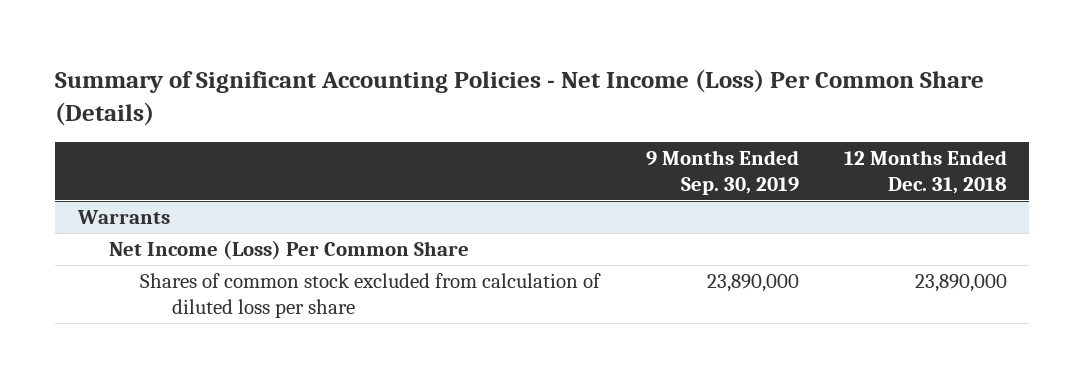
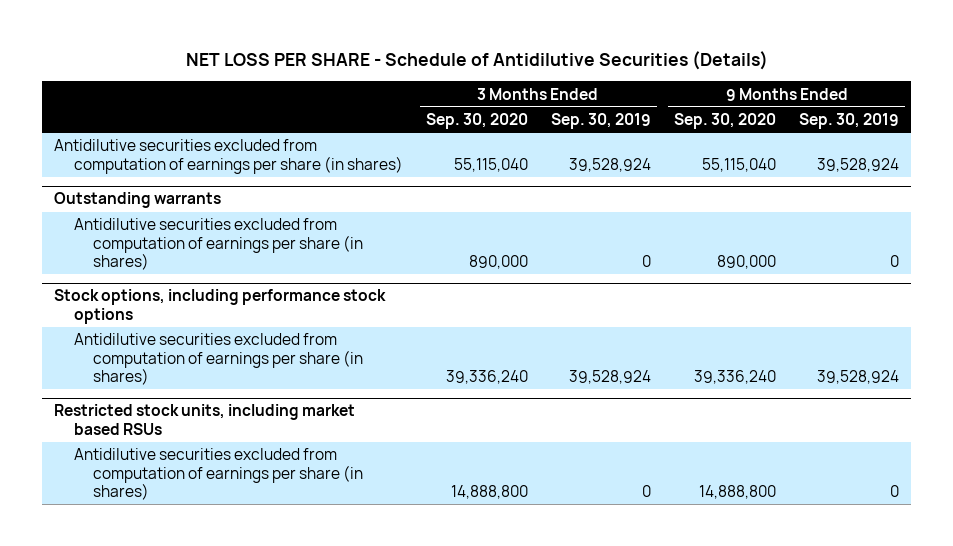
- Summary of Significant Accounting Policies - Net Income (Loss) Per Common Share (Details)
+ NET LOSS PER SHARE - Schedule of Antidilutive Securities (Details)
- | 9 Months Ended Sep. 30, 2019 | 12 Months Ended Dec. 31, 2018
+ | 3 Months Ended Sep. 30, 2020 | 3 Months Ended Sep. 30, 2019 | 9 Months Ended Sep. 30, 2020 | 9 Months Ended Sep. 30, 2019
- Warrants
- Net Income (Loss) Per Common Share
- Shares of common stock excluded from calculation of diluted loss per share | 23,890,000 | 23,890,000
+ Antidilutive securities excluded from computation of earnings per share (in shares) | 55,115,040 | 39,528,924 | 55,115,040 | 39,528,924
+ Outstanding warrants
+ Antidilutive securities excluded from computation of earnings per share (in shares) | 890,000 | 0 | 890,000 | 0
+ Stock options, including performance stock options
+ Antidilutive securities excluded from computation of earnings per share (in shares) | 39,336,240 | 39,528,924 | 39,336,240 | 39,528,924
+ Restricted stock units, including market based RSUs
+ Antidilutive securities excluded from computation of earnings per share (in shares) | 14,888,800 | 0 | 14,888,800 | 0

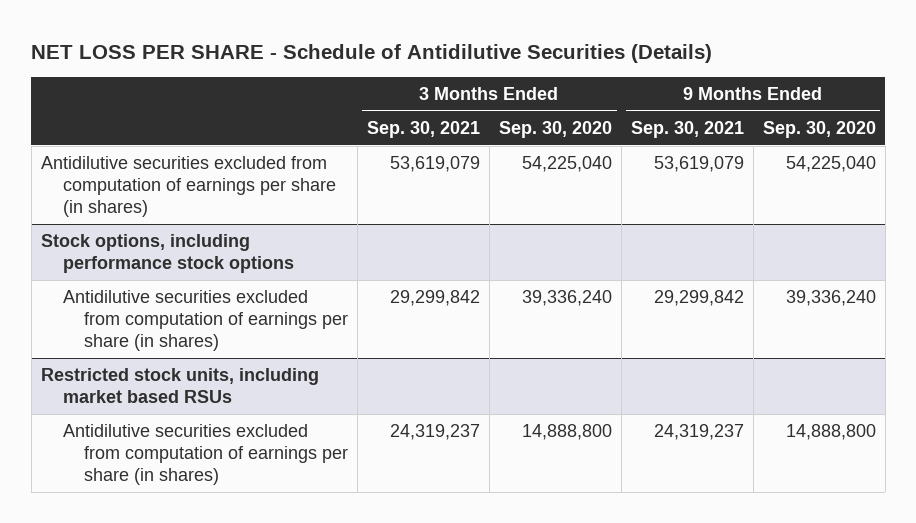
- | 3 Months Ended Sep. 30, 2020 | 3 Months Ended Sep. 30, 2019 | 9 Months Ended Sep. 30, 2020 | 9 Months Ended Sep. 30, 2019
+ | 3 Months Ended Sep. 30, 2021 | 3 Months Ended Sep. 30, 2020 | 9 Months Ended Sep. 30, 2021 | 9 Months Ended Sep. 30, 2020
- Antidilutive securities excluded from computation of earnings per share (in shares) | 55,115,040 | 39,528,924 | 55,115,040 | 39,528,924
- Outstanding warrants
- Antidilutive securities excluded from computation of earnings per share (in shares) | 890,000 | 0 | 890,000 | 0
+ Antidilutive securities excluded from computation of earnings per share (in shares) | 53,619,079 | 54,225,040 | 53,619,079 | 54,225,040

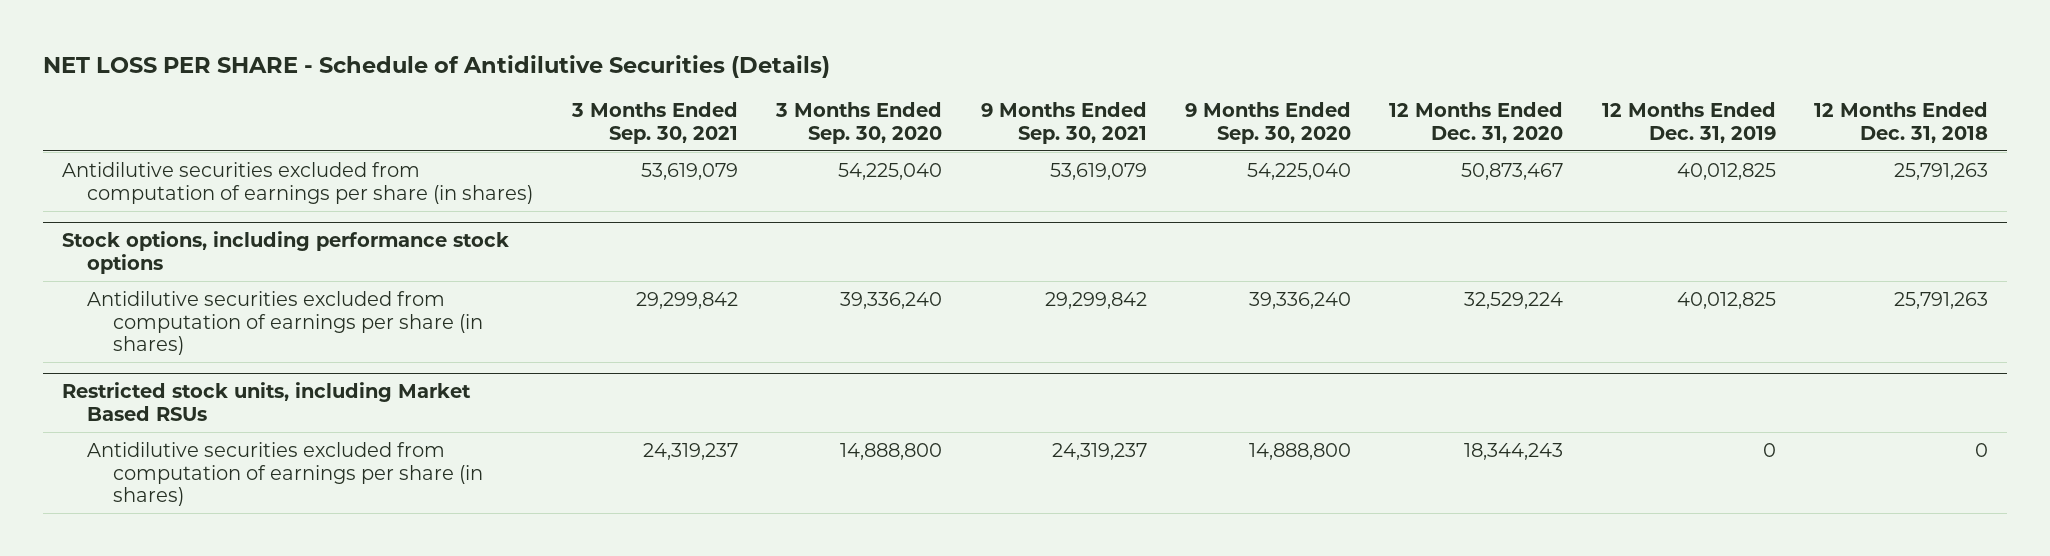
- | 3 Months Ended Sep. 30, 2021 | 3 Months Ended Sep. 30, 2020 | 9 Months Ended Sep. 30, 2021 | 9 Months Ended Sep. 30, 2020
+ | 3 Months Ended Sep. 30, 2021 | 3 Months Ended Sep. 30, 2020 | 9 Months Ended Sep. 30, 2021 | 9 Months Ended Sep. 30, 2020 | 12 Months Ended Dec. 31, 2020 | 12 Months Ended Dec. 31, 2019 | 12 Months Ended Dec. 31, 2018
- Restricted stock units, including market based RSUs
+ Restricted stock units, including Market Based RSUs

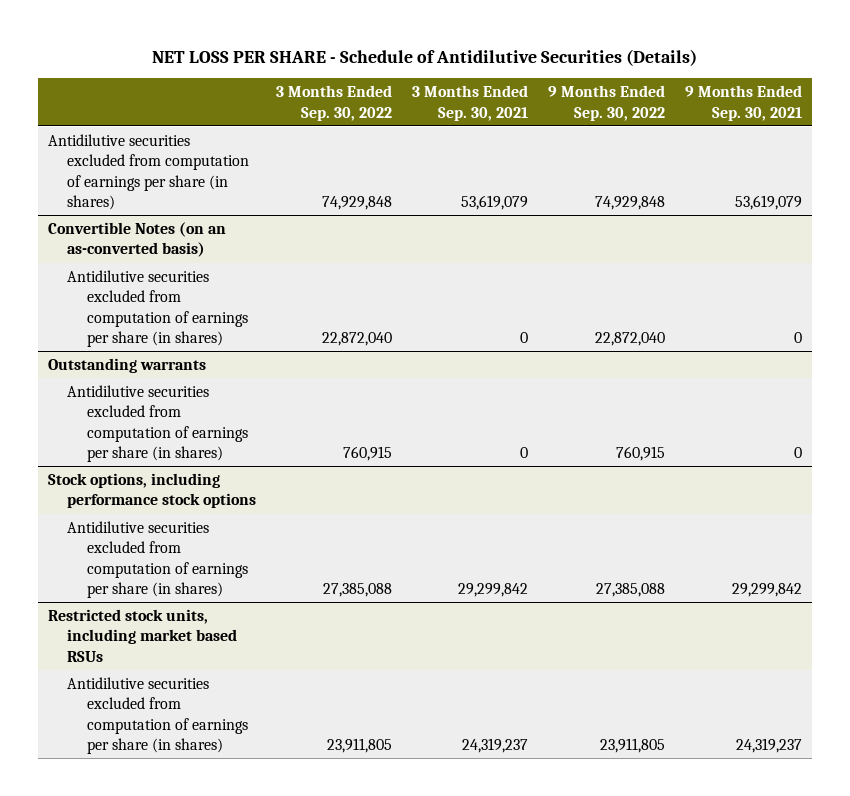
- | 3 Months Ended Sep. 30, 2021 | 3 Months Ended Sep. 30, 2020 | 9 Months Ended Sep. 30, 2021 | 9 Months Ended Sep. 30, 2020 | 12 Months Ended Dec. 31, 2020 | 12 Months Ended Dec. 31, 2019 | 12 Months Ended Dec. 31, 2018
+ | 3 Months Ended Sep. 30, 2022 | 3 Months Ended Sep. 30, 2021 | 9 Months Ended Sep. 30, 2022 | 9 Months Ended Sep. 30, 2021
+ Convertible Notes (on an as-converted basis)
+ Antidilutive securities excluded from computation of earnings per share (in shares) | 22,872,040 | 0 | 22,872,040 | 0
+ Outstanding warrants
+ Antidilutive securities excluded from computation of earnings per share (in shares) | 760,915 | 0 | 760,915 | 0
- Restricted stock units, including Market Based RSUs
+ Restricted stock units, including market based RSUs

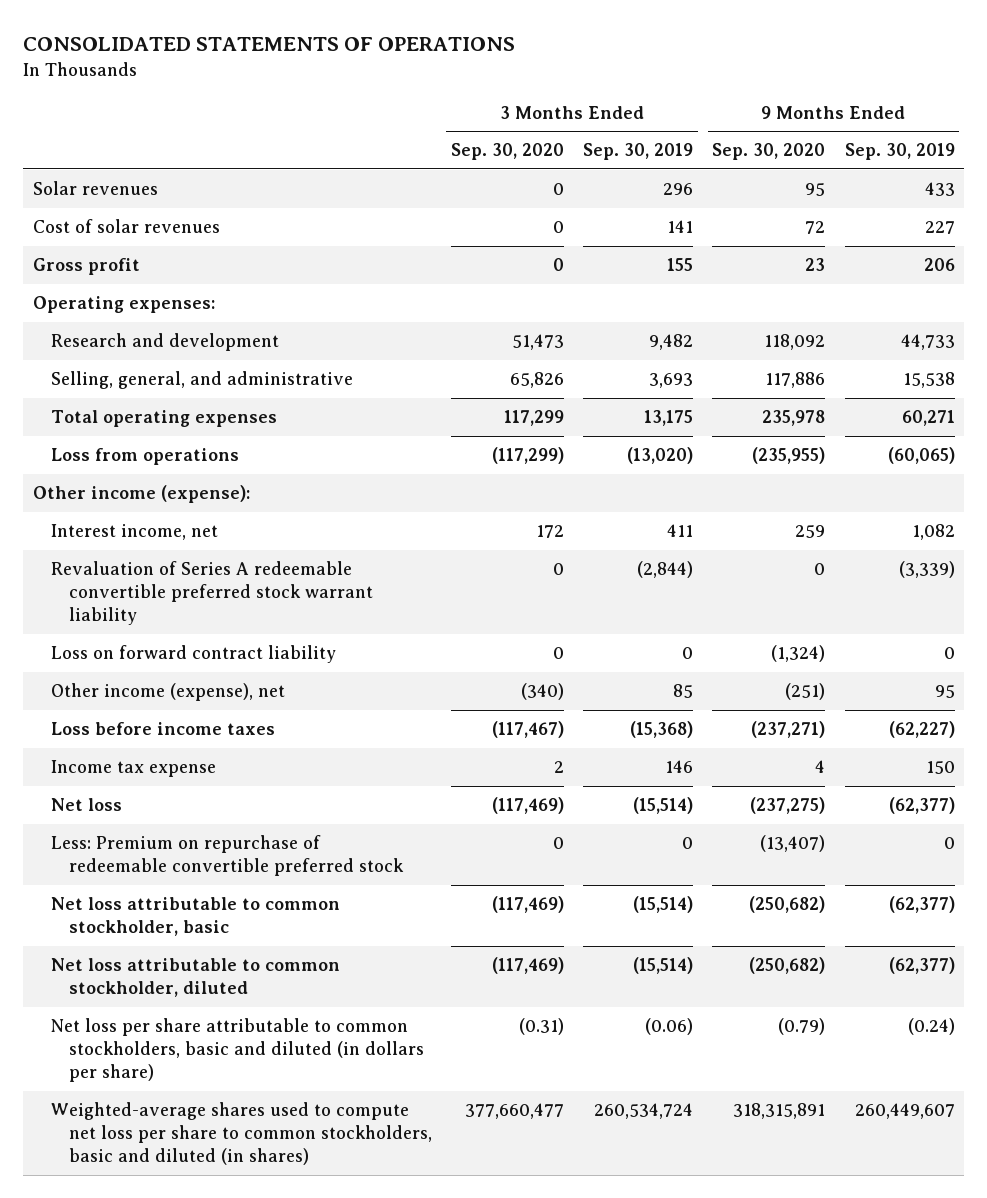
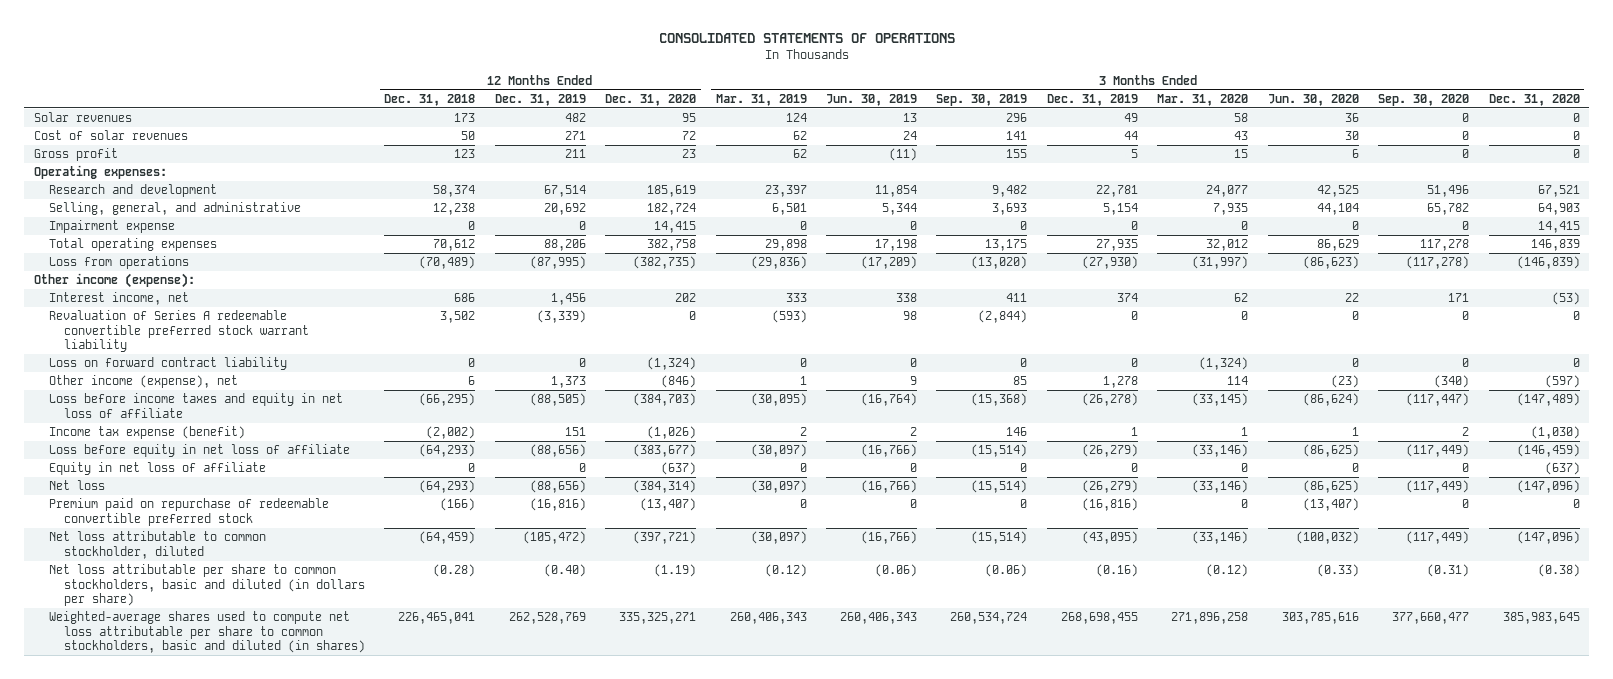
- | 3 Months Ended Sep. 30, 2020 | 3 Months Ended Sep. 30, 2019 | 9 Months Ended Sep. 30, 2020 | 9 Months Ended Sep. 30, 2019
+ | 12 Months Ended Dec. 31, 2018 | 12 Months Ended Dec. 31, 2019 | 12 Months Ended Dec. 31, 2020 | 3 Months Ended Mar. 31, 2019 | 3 Months Ended Jun. 30, 2019 | 3 Months Ended Sep. 30, 2019 | 3 Months Ended Dec. 31, 2019 | 3 Months Ended Mar. 31, 2020 | 3 Months Ended Jun. 30, 2020 | 3 Months Ended Sep. 30, 2020 | 3 Months Ended Dec. 31, 2020
- Research and development | 51,473 | 9,482 | 118,092 | 44,733
- Selling, general, and administrative | 65,826 | 3,693 | 117,886 | 15,538
- Total operating expenses | 117,299 | 13,175 | 235,978 | 60,271
- Loss from operations | (117,299) | (13,020) | (235,955) | (60,065)
+ Research and development | 58,374 | 67,514 | 185,619 | 23,397 | 11,854 | 9,482 | 22,781 | 24,077 | 42,525 | 51,496 | 67,521
+ Selling, general, and administrative | 12,238 | 20,692 | 182,724 | 6,501 | 5,344 | 3,693 | 5,154 | 7,935 | 44,104 | 65,782 | 64,903
+ Impairment expense | 0 | 0 | 14,415 | 0 | 0 | 0 | 0 | 0 | 0 | 0 | 14,415
+ Total operating expenses | 70,612 | 88,206 | 382,758 | 29,898 | 17,198 | 13,175 | 27,935 | 32,012 | 86,629 | 117,278 | 146,839
+ Loss from operations | (70,489) | (87,995) | (382,735) | (29,836) | (17,209) | (13,020) | (27,930) | (31,997) | (86,623) | (117,278) | (146,839)
- Interest income, net | 172 | 411 | 259 | 1,082
+ Interest income, net | 686 | 1,456 | 202 | 333 | 338 | 411 | 374 | 62 | 22 | 171 | (53)
- Loss before income taxes | (117,467) | (15,368) | (237,271) | (62,227)
- Income tax expense | 2 | 146 | 4 | 150
- Net loss | (117,469) | (15,514) | (237,275) | (62,377)
- Less: Premium on repurchase of redeemable convertible preferred stock | 0 | 0 | (13,407) | 0
- Net loss attributable to common stockholder, basic | (117,469) | (15,514) | (250,682) | (62,377)
- Net loss attributable to common stockholder, diluted | (117,469) | (15,514) | (250,682) | (62,377)
- Net loss per share attributable to common stockholders, basic and diluted (in dollars per share) | (0.31) | (0.06) | (0.79) | (0.24)
- Weighted-average shares used to compute net loss per share to common stockholders, basic and diluted (in shares) | 377,660,477 | 260,534,724 | 318,315,891 | 260,449,607
+ Loss before income taxes and equity in net loss of affiliate | (66,295) | (88,505) | (384,703) | (30,095) | (16,764) | (15,368) | (26,278) | (33,145) | (86,624) | (117,447) | (147,489)
+ Income tax expense (benefit) | (2,002) | 151 | (1,026) | 2 | 2 | 146 | 1 | 1 | 1 | 2 | (1,030)
+ Loss before equity in net loss of affiliate | (64,293) | (88,656) | (383,677) | (30,097) | (16,766) | (15,514) | (26,279) | (33,146) | (86,625) | (117,449) | (146,459)
+ Equity in net loss of affiliate | 0 | 0 | (637) | 0 | 0 | 0 | 0 | 0 | 0 | 0 | (637)
+ Net loss | (64,293) | (88,656) | (384,314) | (30,097) | (16,766) | (15,514) | (26,279) | (33,146) | (86,625) | (117,449) | (147,096)
+ Premium paid on repurchase of redeemable convertible preferred stock | (166) | (16,816) | (13,407) | 0 | 0 | 0 | (16,816) | 0 | (13,407) | 0 | 0
+ Net loss attributable to common stockholder, diluted | (64,459) | (105,472) | (397,721) | (30,097) | (16,766) | (15,514) | (43,095) | (33,146) | (100,032) | (117,449) | (147,096)
+ Net loss attributable per share to common stockholders, basic and diluted (in dollars per share) | (0.28) | (0.40) | (1.19) | (0.12) | (0.06) | (0.06) | (0.16) | (0.12) | (0.33) | (0.31) | (0.38)
+ Weighted-average shares used to compute net loss attributable per share to common stockholders, basic and diluted (in shares) | 226,465,041 | 262,528,769 | 335,325,271 | 260,406,343 | 260,406,343 | 260,534,724 | 268,698,455 | 271,896,258 | 303,785,616 | 377,660,477 | 385,983,645

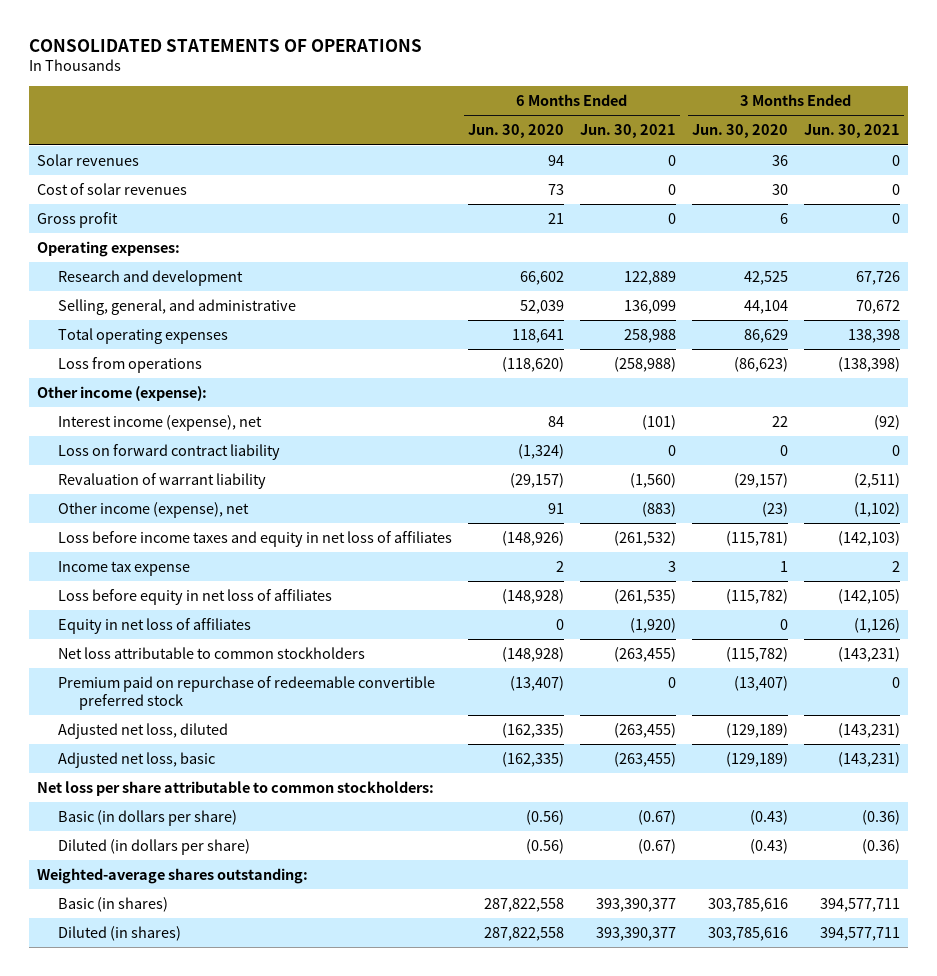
- | 12 Months Ended Dec. 31, 2018 | 12 Months Ended Dec. 31, 2019 | 12 Months Ended Dec. 31, 2020 | 3 Months Ended Mar. 31, 2019 | 3 Months Ended Jun. 30, 2019 | 3 Months Ended Sep. 30, 2019 | 3 Months Ended Dec. 31, 2019 | 3 Months Ended Mar. 31, 2020 | 3 Months Ended Jun. 30, 2020 | 3 Months Ended Sep. 30, 2020 | 3 Months Ended Dec. 31, 2020
+ | 6 Months Ended Jun. 30, 2020 | 6 Months Ended Jun. 30, 2021 | 3 Months Ended Jun. 30, 2020 | 3 Months Ended Jun. 30, 2021
- Impairment expense | 0 | 0 | 14,415 | 0 | 0 | 0 | 0 | 0 | 0 | 0 | 14,415
- Interest income, net | 686 | 1,456 | 202 | 333 | 338 | 411 | 374 | 62 | 22 | 171 | (53)
- Revaluation of Series A redeemable convertible preferred stock warrant liability | 3,502 | (3,339) | 0 | (593) | 98 | (2,844) | 0 | 0 | 0 | 0 | 0
+ Interest income (expense), net | 84 | (101) | 22 | (92)
+ Revaluation of warrant liability | (29,157) | (1,560) | (29,157) | (2,511)
- Loss before income taxes and equity in net loss of affiliate | (66,295) | (88,505) | (384,703) | (30,095) | (16,764) | (15,368) | (26,278) | (33,145) | (86,624) | (117,447) | (147,489)
- Income tax expense (benefit) | (2,002) | 151 | (1,026) | 2 | 2 | 146 | 1 | 1 | 1 | 2 | (1,030)
- Loss before equity in net loss of affiliate | (64,293) | (88,656) | (383,677) | (30,097) | (16,766) | (15,514) | (26,279) | (33,146) | (86,625) | (117,449) | (146,459)
- Equity in net loss of affiliate | 0 | 0 | (637) | 0 | 0 | 0 | 0 | 0 | 0 | 0 | (637)
- Net loss | (64,293) | (88,656) | (384,314) | (30,097) | (16,766) | (15,514) | (26,279) | (33,146) | (86,625) | (117,449) | (147,096)
+ Loss before income taxes and equity in net loss of affiliates | (148,926) | (261,532) | (115,781) | (142,103)
+ Income tax expense | 2 | 3 | 1 | 2
+ Loss before equity in net loss of affiliates | (148,928) | (261,535) | (115,782) | (142,105)
+ Equity in net loss of affiliates | 0 | (1,920) | 0 | (1,126)
+ Net loss attributable to common stockholders | (148,928) | (263,455) | (115,782) | (143,231)
- Net loss attributable to common stockholder, diluted | (64,459) | (105,472) | (397,721) | (30,097) | (16,766) | (15,514) | (43,095) | (33,146) | (100,032) | (117,449) | (147,096)
- Net loss attributable per share to common stockholders, basic and diluted (in dollars per share) | (0.28) | (0.40) | (1.19) | (0.12) | (0.06) | (0.06) | (0.16) | (0.12) | (0.33) | (0.31) | (0.38)
- Weighted-average shares used to compute net loss attributable per share to common stockholders, basic and diluted (in shares) | 226,465,041 | 262,528,769 | 335,325,271 | 260,406,343 | 260,406,343 | 260,534,724 | 268,698,455 | 271,896,258 | 303,785,616 | 377,660,477 | 385,983,645
+ Adjusted net loss, diluted | (162,335) | (263,455) | (129,189) | (143,231)
+ Adjusted net loss, basic | (162,335) | (263,455) | (129,189) | (143,231)
+ Net loss per share attributable to common stockholders:
+ Basic (in dollars per share) | (0.56) | (0.67) | (0.43) | (0.36)
+ Diluted (in dollars per share) | (0.56) | (0.67) | (0.43) | (0.36)
+ Weighted-average shares outstanding:
+ Basic (in shares) | 287,822,558 | 393,390,377 | 303,785,616 | 394,577,711
+ Diluted (in shares) | 287,822,558 | 393,390,377 | 303,785,616 | 394,577,711

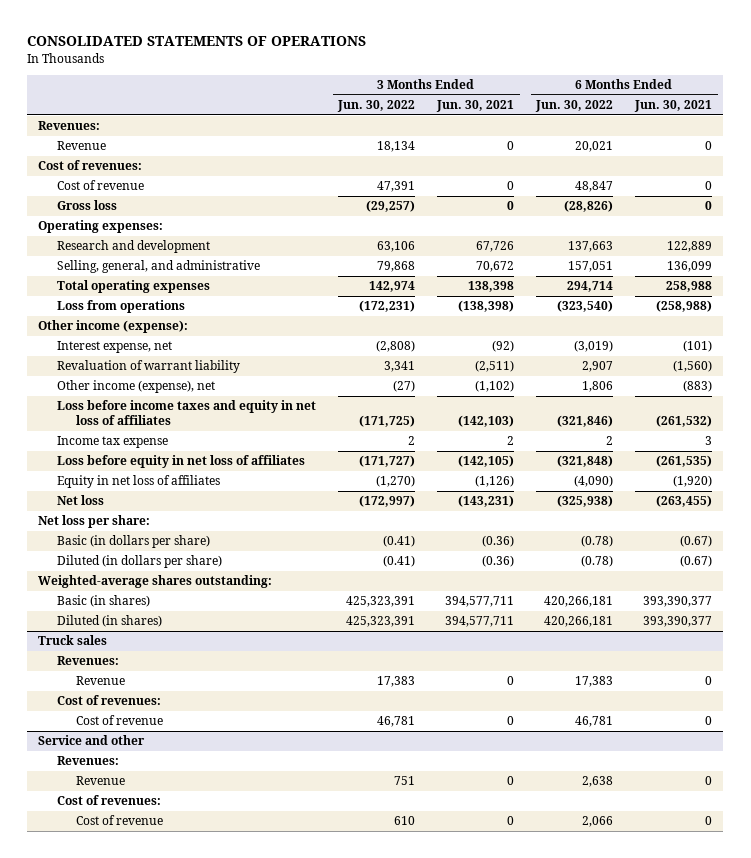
- | 6 Months Ended Jun. 30, 2020 | 6 Months Ended Jun. 30, 2021 | 3 Months Ended Jun. 30, 2020 | 3 Months Ended Jun. 30, 2021
+ | 3 Months Ended Jun. 30, 2022 | 3 Months Ended Jun. 30, 2021 | 6 Months Ended Jun. 30, 2022 | 6 Months Ended Jun. 30, 2021
- Solar revenues | 94 | 0 | 36 | 0
- Cost of solar revenues | 73 | 0 | 30 | 0
- Gross profit | 21 | 0 | 6 | 0
+ Revenues:
+ Revenue | 18,134 | 0 | 20,021 | 0
+ Cost of revenues:
+ Cost of revenue | 47,391 | 0 | 48,847 | 0
+ Gross loss | (29,257) | 0 | (28,826) | 0
- Interest income (expense), net | 84 | (101) | 22 | (92)
- Loss on forward contract liability | (1,324) | 0 | 0 | 0
+ Interest expense, net | (2,808) | (92) | (3,019) | (101)
- Net loss attributable to common stockholders | (148,928) | (263,455) | (115,782) | (143,231)
- Premium paid on repurchase of redeemable convertible preferred stock | (13,407) | 0 | (13,407) | 0
- Adjusted net loss, diluted | (162,335) | (263,455) | (129,189) | (143,231)
- Adjusted net loss, basic | (162,335) | (263,455) | (129,189) | (143,231)
- Net loss per share attributable to common stockholders:
+ Net loss | (172,997) | (143,231) | (325,938) | (263,455)
+ Net loss per share:
+ Truck sales
+ Revenues:
+ Revenue | 17,383 | 0 | 17,383 | 0
+ Cost of revenues:
+ Cost of revenue | 46,781 | 0 | 46,781 | 0
+ Service and other
+ Revenues:
+ Revenue | 751 | 0 | 2,638 | 0
+ Cost of revenues:
+ Cost of revenue | 610 | 0 | 2,066 | 0

